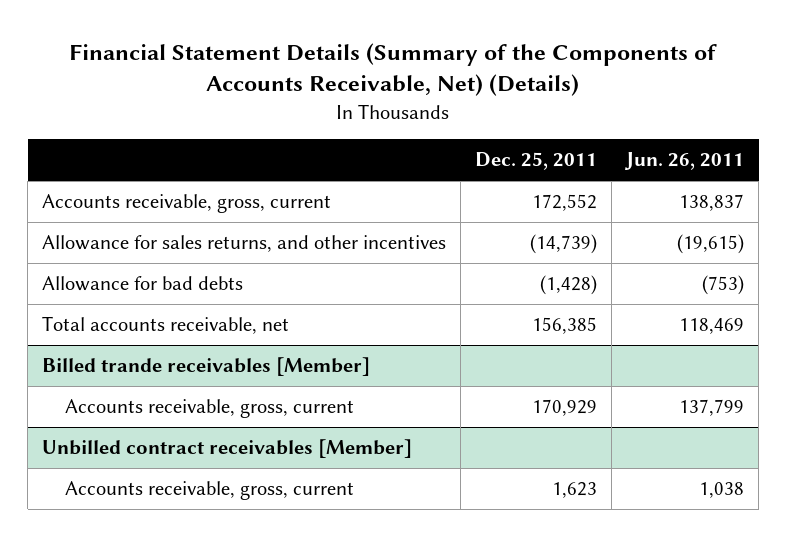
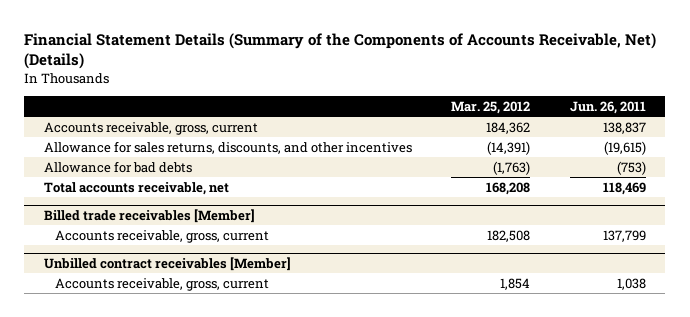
- | Dec. 25, 2011 | Jun. 26, 2011
+ | Mar. 25, 2012 | Jun. 26, 2011
- Allowance for sales returns, and other incentives | (14,739) | (19,615)
+ Allowance for sales returns, discounts, and other incentives | (14,391) | (19,615)
- Billed trande receivables [Member]
+ Billed trade receivables [Member]

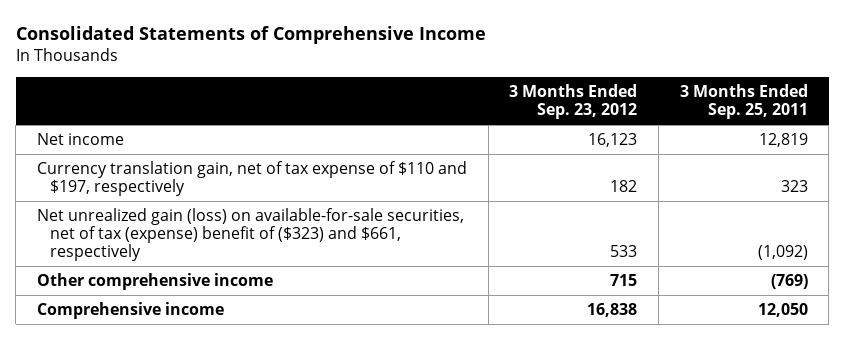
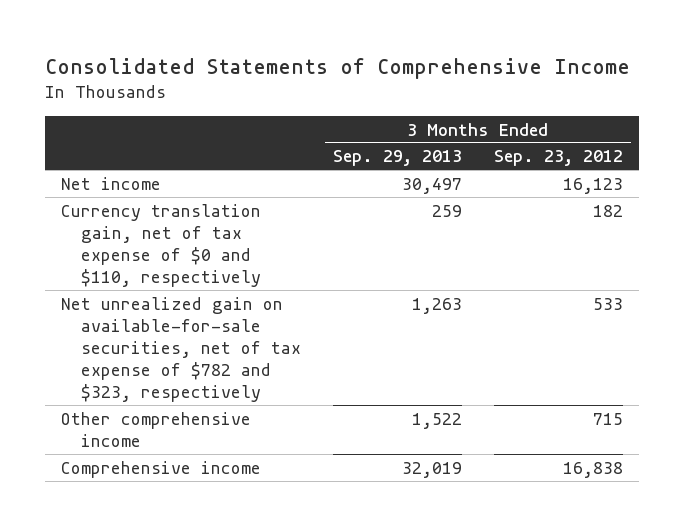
- | 3 Months Ended Sep. 23, 2012 | 3 Months Ended Sep. 25, 2011
+ | 3 Months Ended Sep. 29, 2013 | 3 Months Ended Sep. 23, 2012
- Currency translation gain, net of tax expense of $110 and $197, respectively | 182 | 323
- Net unrealized gain (loss) on available-for-sale securities, net of tax (expense) benefit of ($323) and $661, respectively | 533 | (1,092)
+ Currency translation gain, net of tax expense of $0 and $110, respectively | 259 | 182
+ Net unrealized gain on available-for-sale securities, net of tax expense of $782 and $323, respectively | 1,263 | 533

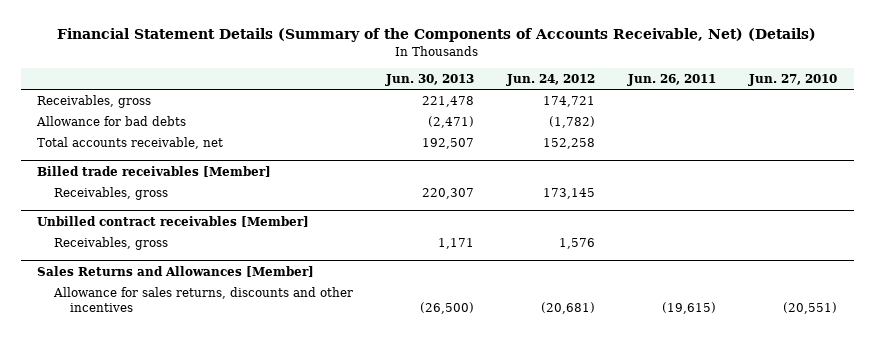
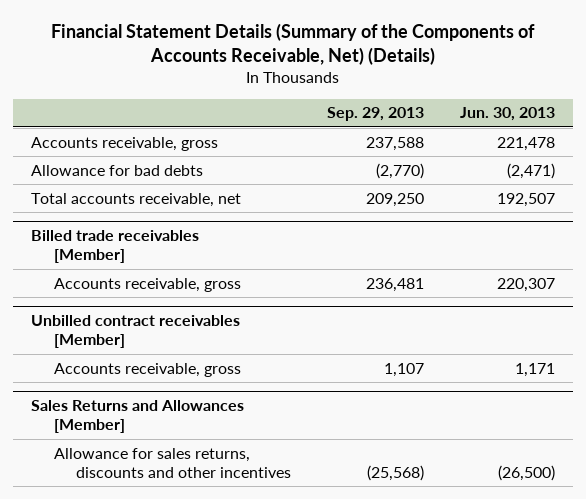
- | Jun. 30, 2013 | Jun. 24, 2012 | Jun. 26, 2011 | Jun. 27, 2010
+ | Sep. 29, 2013 | Jun. 30, 2013
- Receivables, gross | 221,478 | 174,721 | |
+ Accounts receivable, gross | 237,588 | 221,478
@ Billed trade receivables [Member]
- Receivables, gross | 220,307 | 173,145 | |
+ Accounts receivable, gross | 236,481 | 220,307
@ Unbilled contract receivables [Member]
- Receivables, gross | 1,171 | 1,576 | |
+ Accounts receivable, gross | 1,107 | 1,171

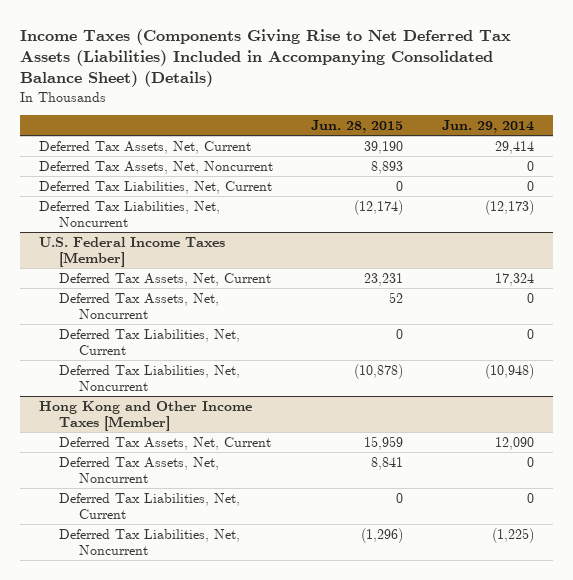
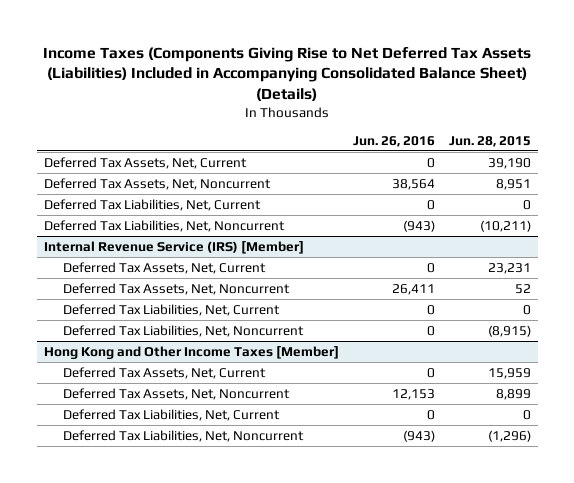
- | Jun. 28, 2015 | Jun. 29, 2014
+ | Jun. 26, 2016 | Jun. 28, 2015
- Deferred Tax Assets, Net, Noncurrent | 8,893 | 0
+ Deferred Tax Assets, Net, Noncurrent | 38,564 | 8,951
- Deferred Tax Liabilities, Net, Noncurrent | (12,174) | (12,173)
- U.S. Federal Income Taxes [Member]
+ Deferred Tax Liabilities, Net, Noncurrent | (943) | (10,211)
+ Internal Revenue Service (IRS) [Member]
- Deferred Tax Liabilities, Net, Noncurrent | (10,878) | (10,948)
+ Deferred Tax Liabilities, Net, Noncurrent | 0 | (8,915)
@ Hong Kong and Other Income Taxes [Member]
- Deferred Tax Assets, Net, Noncurrent | 8,841 | 0
+ Deferred Tax Assets, Net, Noncurrent | 12,153 | 8,899

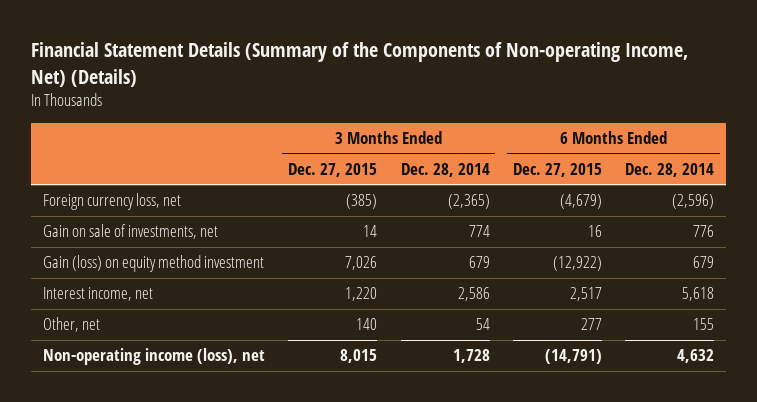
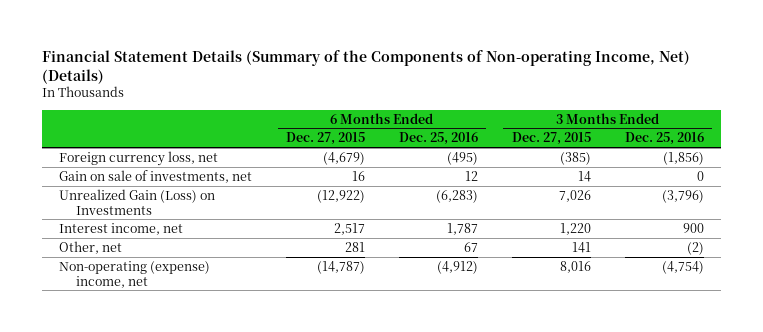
- | 3 Months Ended Dec. 27, 2015 | 3 Months Ended Dec. 28, 2014 | 6 Months Ended Dec. 27, 2015 | 6 Months Ended Dec. 28, 2014
+ | 6 Months Ended Dec. 27, 2015 | 6 Months Ended Dec. 25, 2016 | 3 Months Ended Dec. 27, 2015 | 3 Months Ended Dec. 25, 2016
- Gain (loss) on equity method investment | 7,026 | 679 | (12,922) | 679
+ Unrealized Gain (Loss) on Investments | (12,922) | (6,283) | 7,026 | (3,796)
- Other, net | 140 | 54 | 277 | 155
- Non-operating income (loss), net | 8,015 | 1,728 | (14,791) | 4,632
+ Other, net | 281 | 67 | 141 | (2)
+ Non-operating (expense) income, net | (14,787) | (4,912) | 8,016 | (4,754)

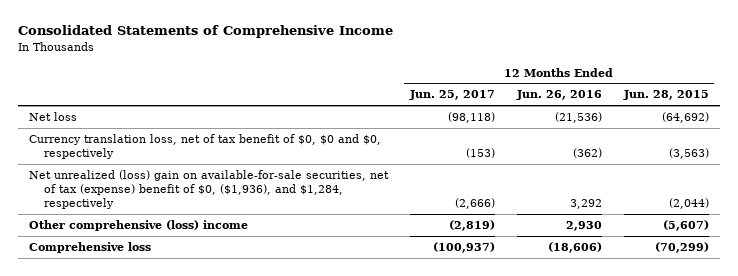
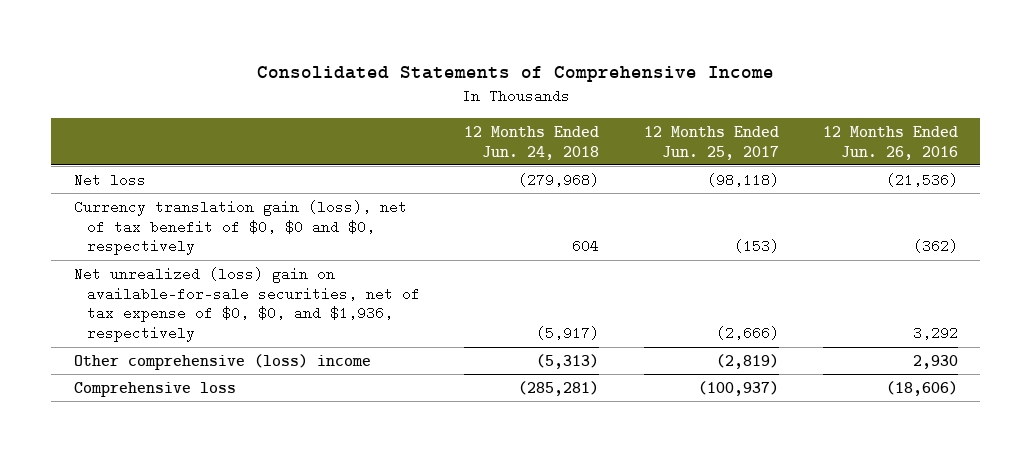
- | 12 Months Ended Jun. 25, 2017 | 12 Months Ended Jun. 26, 2016 | 12 Months Ended Jun. 28, 2015
+ | 12 Months Ended Jun. 24, 2018 | 12 Months Ended Jun. 25, 2017 | 12 Months Ended Jun. 26, 2016
- Currency translation loss, net of tax benefit of $0, $0 and $0, respectively | (153) | (362) | (3,563)
- Net unrealized (loss) gain on available-for-sale securities, net of tax (expense) benefit of $0, ($1,936), and $1,284, respectively | (2,666) | 3,292 | (2,044)
+ Currency translation gain (loss), net of tax benefit of $0, $0 and $0, respectively | 604 | (153) | (362)
+ Net unrealized (loss) gain on available-for-sale securities, net of tax expense of $0, $0, and $1,936, respectively | (5,917) | (2,666) | 3,292

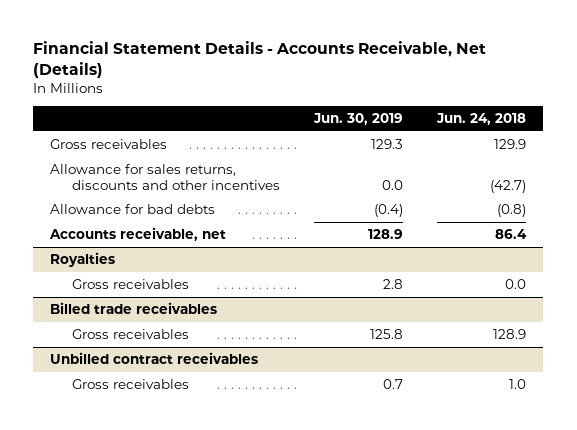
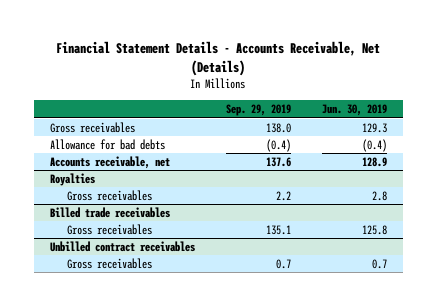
- | Jun. 30, 2019 | Jun. 24, 2018
+ | Sep. 29, 2019 | Jun. 30, 2019
- Allowance for sales returns, discounts and other incentives | 0.0 | (42.7)

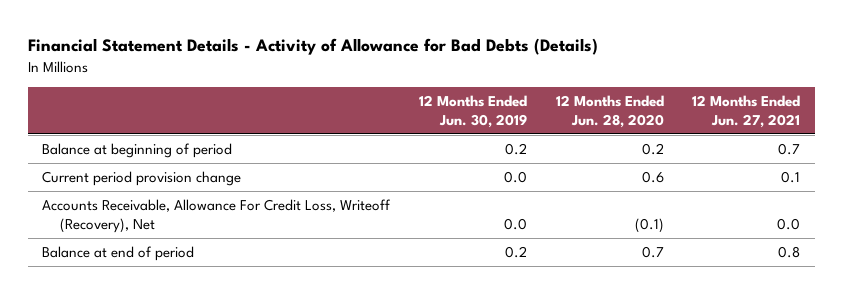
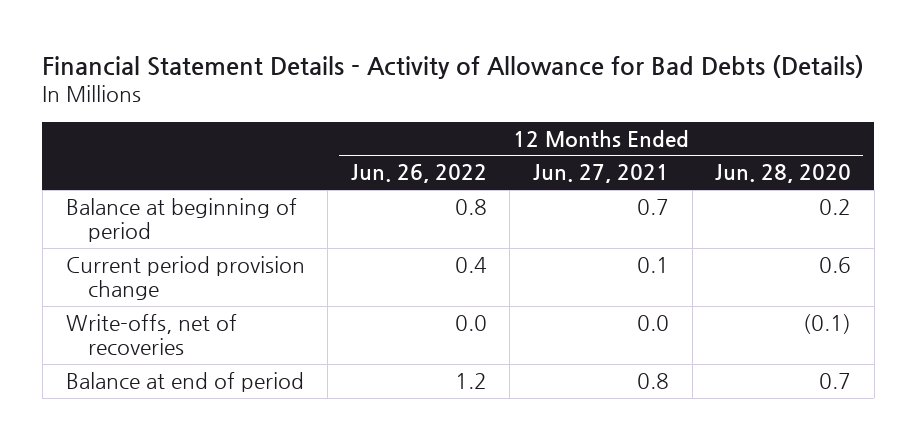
- | 12 Months Ended Jun. 30, 2019 | 12 Months Ended Jun. 28, 2020 | 12 Months Ended Jun. 27, 2021
+ | 12 Months Ended Jun. 26, 2022 | 12 Months Ended Jun. 27, 2021 | 12 Months Ended Jun. 28, 2020
- Accounts Receivable, Allowance For Credit Loss, Writeoff (Recovery), Net | 0.0 | (0.1) | 0.0
+ Write-offs, net of recoveries | 0.0 | 0.0 | (0.1)

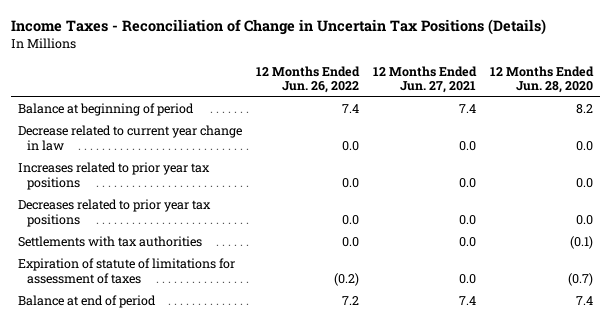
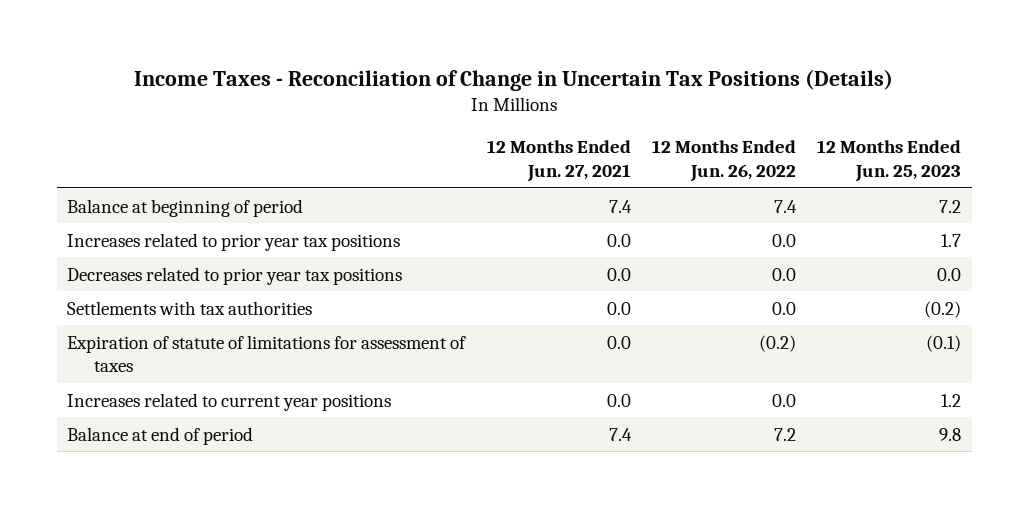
- | 12 Months Ended Jun. 26, 2022 | 12 Months Ended Jun. 27, 2021 | 12 Months Ended Jun. 28, 2020
+ | 12 Months Ended Jun. 27, 2021 | 12 Months Ended Jun. 26, 2022 | 12 Months Ended Jun. 25, 2023
- Decrease related to current year change in law | 0.0 | 0.0 | 0.0
+ Increases related to current year positions | 0.0 | 0.0 | 1.2

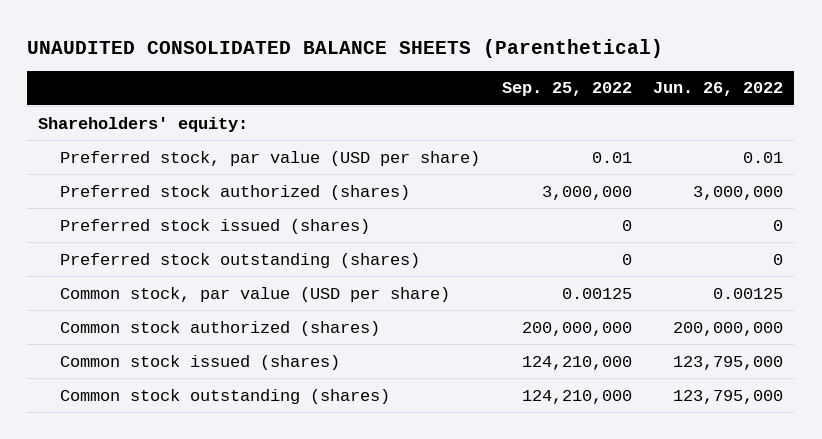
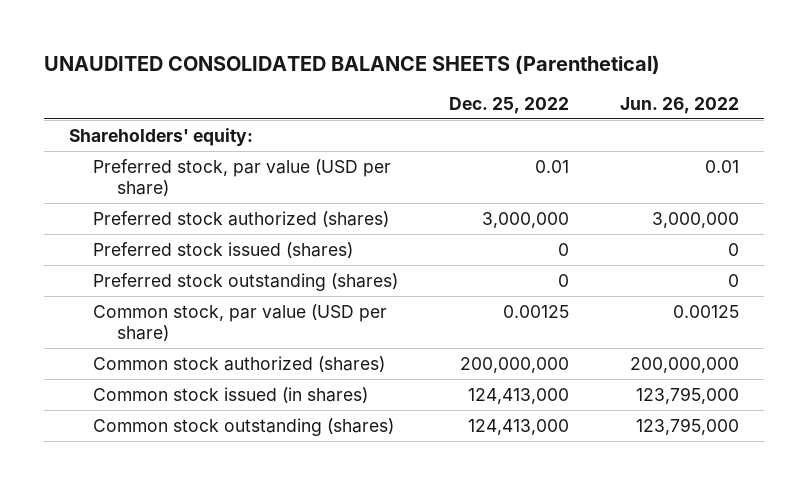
- | Sep. 25, 2022 | Jun. 26, 2022
+ | Dec. 25, 2022 | Jun. 26, 2022
- Common stock issued (shares) | 124,210,000 | 123,795,000
+ Common stock issued (in shares) | 124,413,000 | 123,795,000

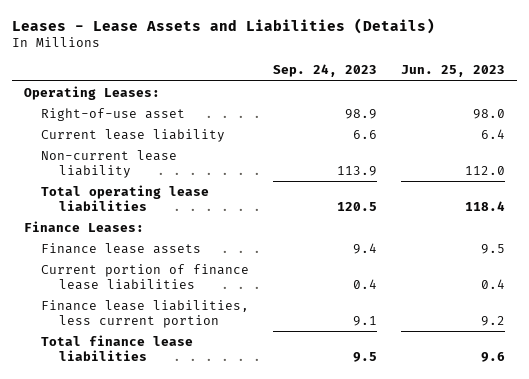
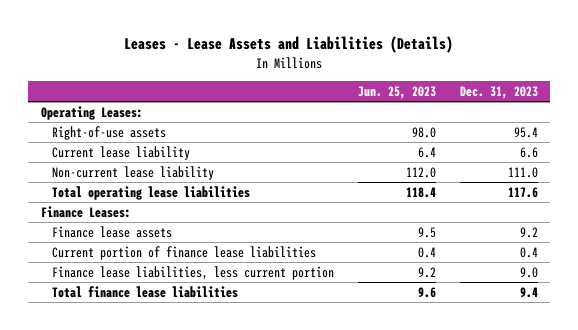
- | Sep. 24, 2023 | Jun. 25, 2023
+ | Jun. 25, 2023 | Dec. 31, 2023
- Right-of-use asset | 98.9 | 98.0
+ Right-of-use assets | 98.0 | 95.4

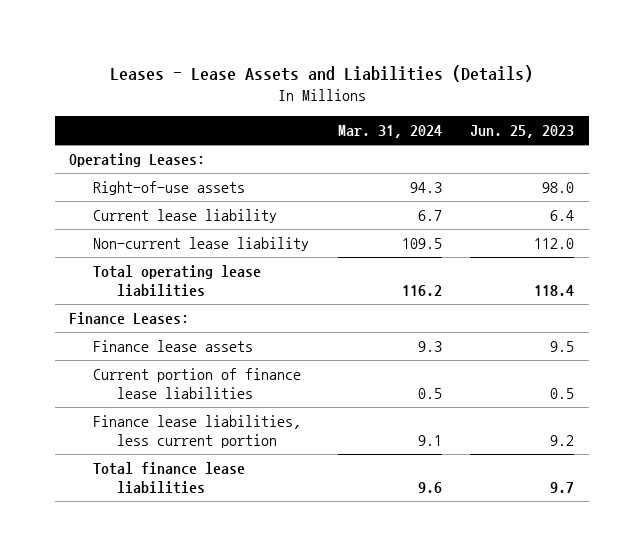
- | Jun. 25, 2023 | Dec. 31, 2023
+ | Mar. 31, 2024 | Jun. 25, 2023
- Current portion of finance lease liabilities | 0.4 | 0.4
+ Current portion of finance lease liabilities | 0.5 | 0.5
- Total finance lease liabilities | 9.6 | 9.4
+ Total finance lease liabilities | 9.6 | 9.7

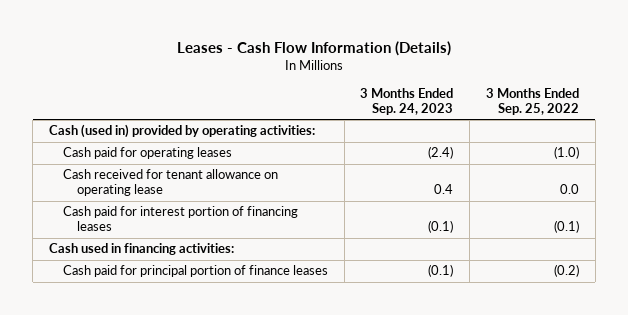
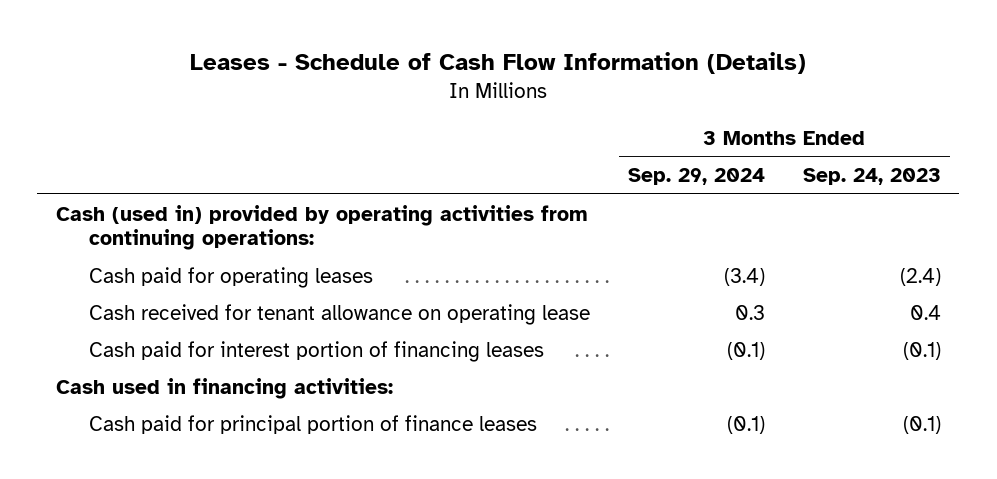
- Leases - Cash Flow Information (Details)
+ Leases - Schedule of Cash Flow Information (Details)
- | 3 Months Ended Sep. 24, 2023 | 3 Months Ended Sep. 25, 2022
+ | 3 Months Ended Sep. 29, 2024 | 3 Months Ended Sep. 24, 2023
- Cash (used in) provided by operating activities:
+ Cash (used in) provided by operating activities from continuing operations:

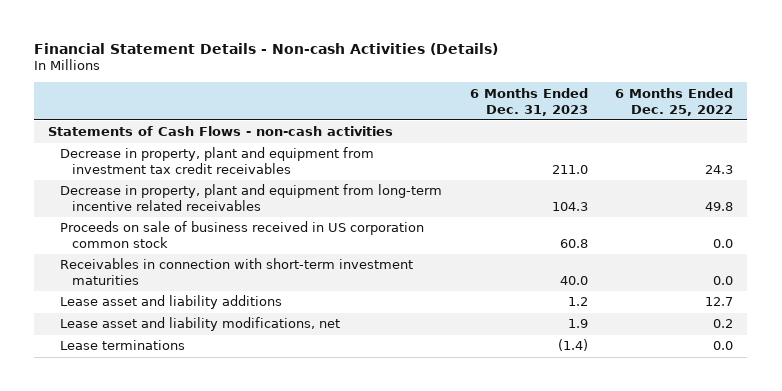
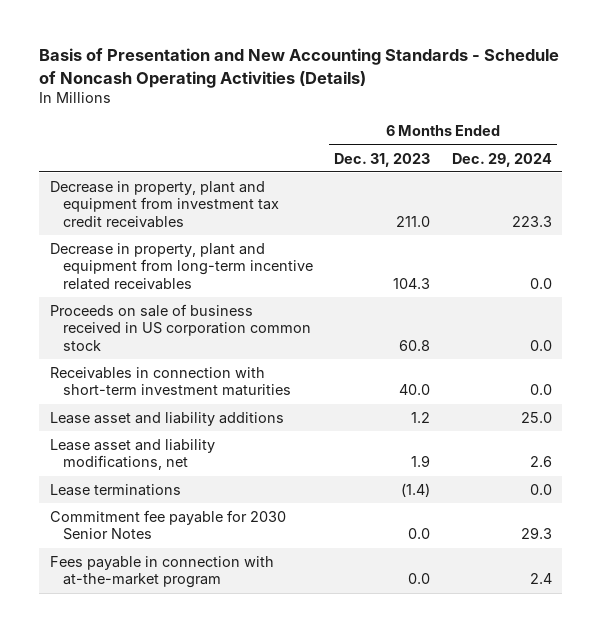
- Financial Statement Details - Non-cash Activities (Details)
+ Basis of Presentation and New Accounting Standards - Schedule of Noncash Operating Activities (Details)
- | 6 Months Ended Dec. 31, 2023 | 6 Months Ended Dec. 25, 2022
+ | 6 Months Ended Dec. 31, 2023 | 6 Months Ended Dec. 29, 2024
- Statements of Cash Flows - non-cash activities
+ Commitment fee payable for 2030 Senior Notes | 0.0 | 29.3
+ Fees payable in connection with at-the-market program | 0.0 | 2.4

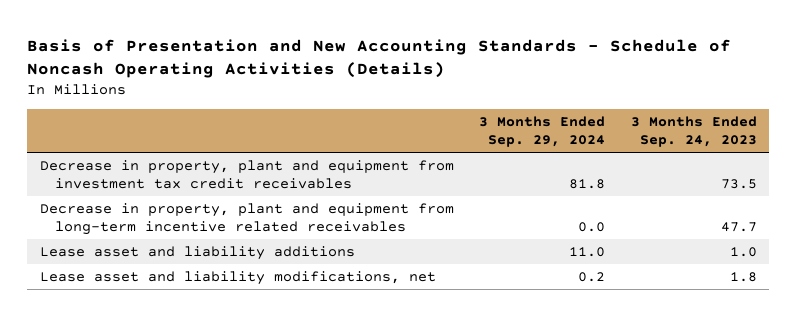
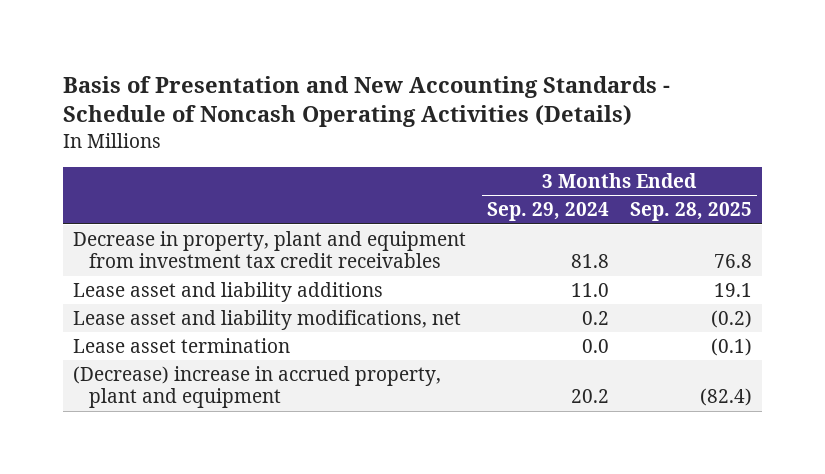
- | 3 Months Ended Sep. 29, 2024 | 3 Months Ended Sep. 24, 2023
+ | 3 Months Ended Sep. 29, 2024 | 3 Months Ended Sep. 28, 2025
- Decrease in property, plant and equipment from long-term incentive related receivables | 0.0 | 47.7
+ Lease asset termination | 0.0 | (0.1)
+ (Decrease) increase in accrued property, plant and equipment | 20.2 | (82.4)

